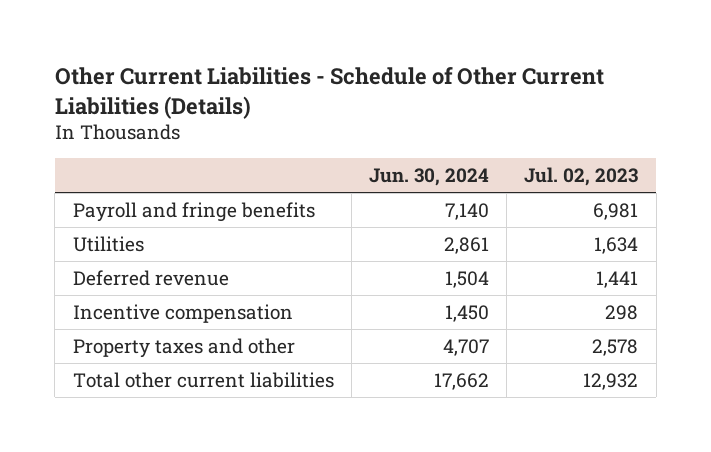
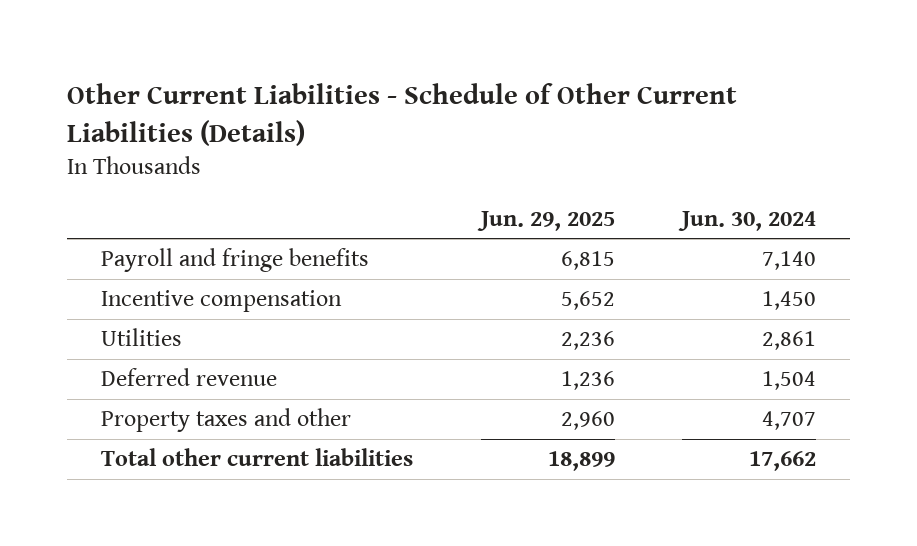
- | Jun. 30, 2024 | Jul. 02, 2023
+ | Jun. 29, 2025 | Jun. 30, 2024
moved up: Incentive compensation | 5,652 | 1,450

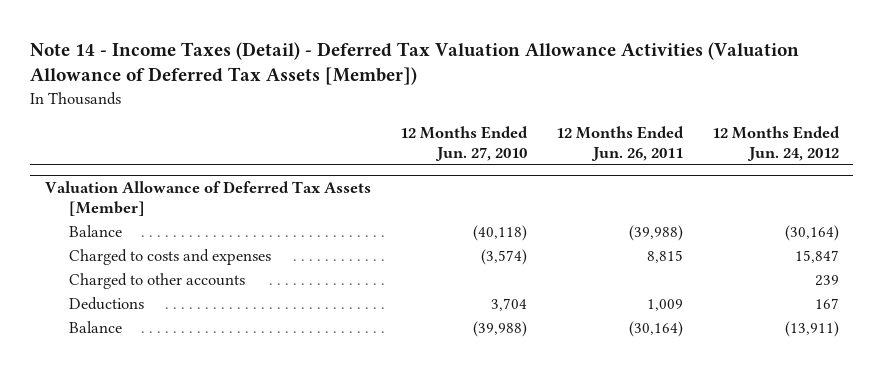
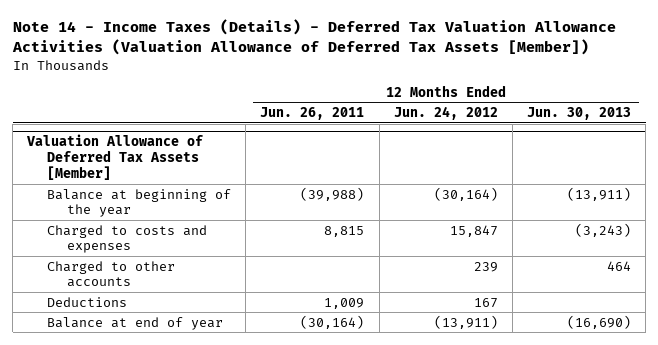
- Note 14 - Income Taxes (Detail) - Deferred Tax Valuation Allowance Activities (Valuation Allowance of Deferred Tax Assets [Member])
+ Note 14 - Income Taxes (Details) - Deferred Tax Valuation Allowance Activities (Valuation Allowance of Deferred Tax Assets [Member])
- | 12 Months Ended Jun. 27, 2010 | 12 Months Ended Jun. 26, 2011 | 12 Months Ended Jun. 24, 2012
+ | 12 Months Ended Jun. 26, 2011 | 12 Months Ended Jun. 24, 2012 | 12 Months Ended Jun. 30, 2013
@ Valuation Allowance of Deferred Tax Assets [Member]
- Balance | (40,118) | (39,988) | (30,164)
+ Balance at beginning of the year | (39,988) | (30,164) | (13,911)
- Balance | (39,988) | (30,164) | (13,911)
+ Balance at end of year | (30,164) | (13,911) | (16,690)

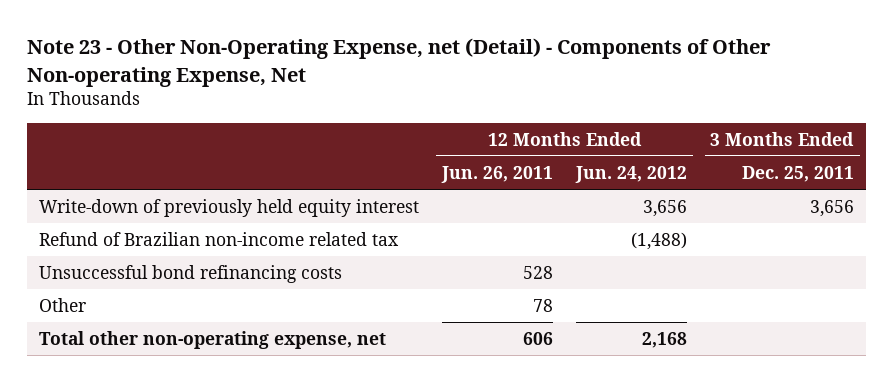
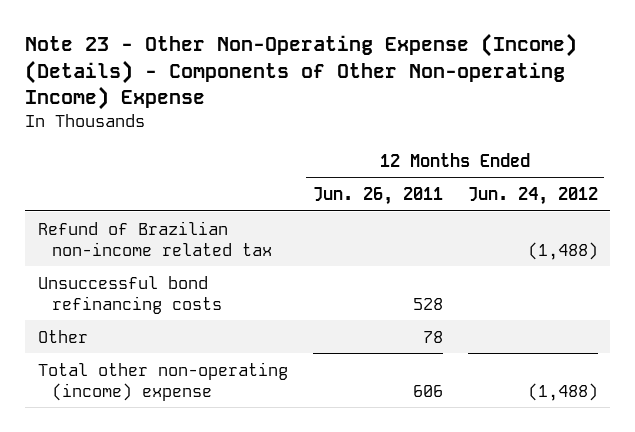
- Note 23 - Other Non-Operating Expense, net (Detail) - Components of Other Non-operating Expense, Net
+ Note 23 - Other Non-Operating Expense (Income) (Details) - Components of Other Non-operating Income) Expense
- | 12 Months Ended Jun. 26, 2011 | 12 Months Ended Jun. 24, 2012 | 3 Months Ended Dec. 25, 2011
+ | 12 Months Ended Jun. 26, 2011 | 12 Months Ended Jun. 24, 2012
- Write-down of previously held equity interest | | 3,656 | 3,656
- Total other non-operating expense, net | 606 | 2,168 |
+ Total other non-operating (income) expense | 606 | (1,488)

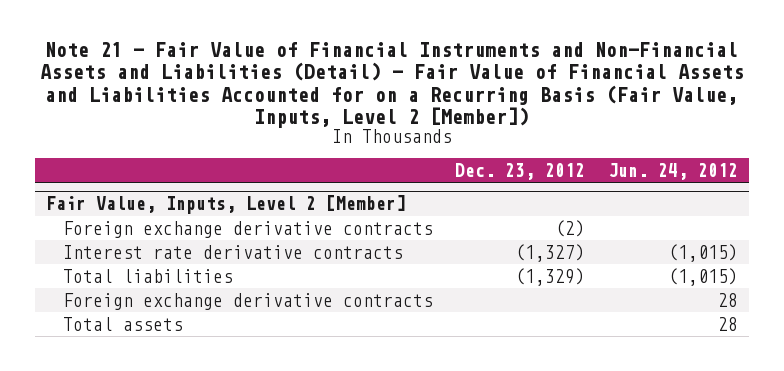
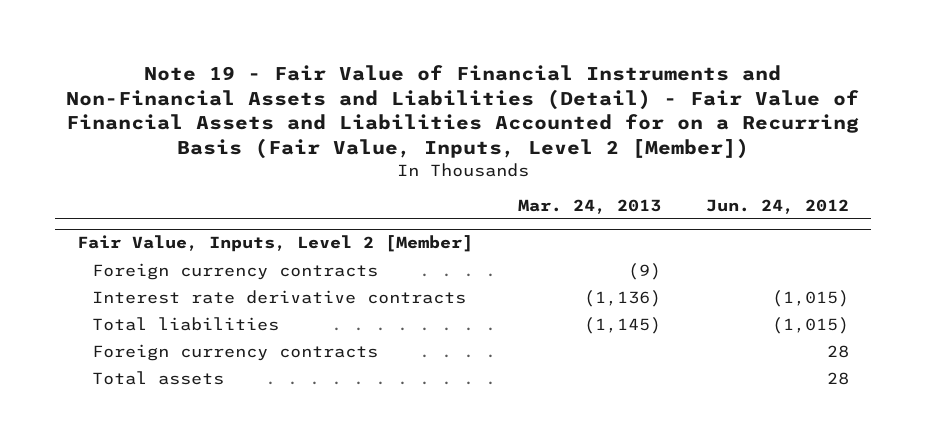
- Note 21 - Fair Value of Financial Instruments and Non-Financial Assets and Liabilities (Detail) - Fair Value of Financial Assets and Liabilities Accounted for on a Recurring Basis (Fair Value, Inputs, Level 2 [Member])
+ Note 19 - Fair Value of Financial Instruments and Non-Financial Assets and Liabilities (Detail) - Fair Value of Financial Assets and Liabilities Accounted for on a Recurring Basis (Fair Value, Inputs, Level 2 [Member])
- | Dec. 23, 2012 | Jun. 24, 2012
+ | Mar. 24, 2013 | Jun. 24, 2012
@ Fair Value, Inputs, Level 2 [Member]
- Foreign exchange derivative contracts | (2) |
+ Foreign currency contracts | (9) |
- Foreign exchange derivative contracts | | 28
+ Foreign currency contracts | | 28

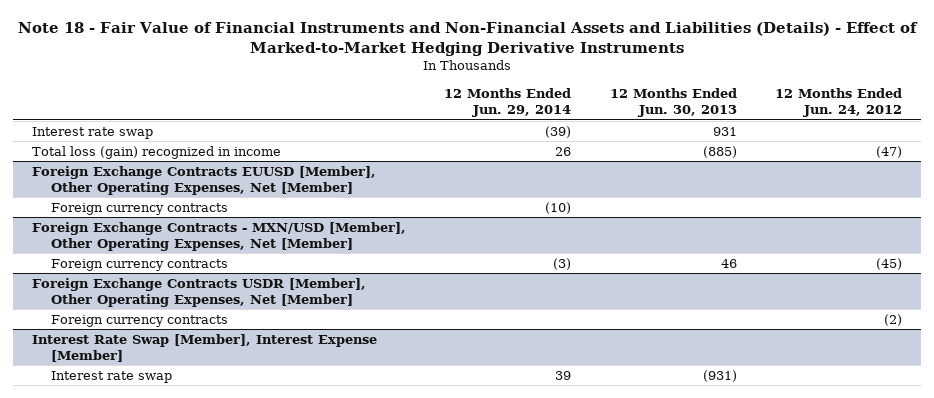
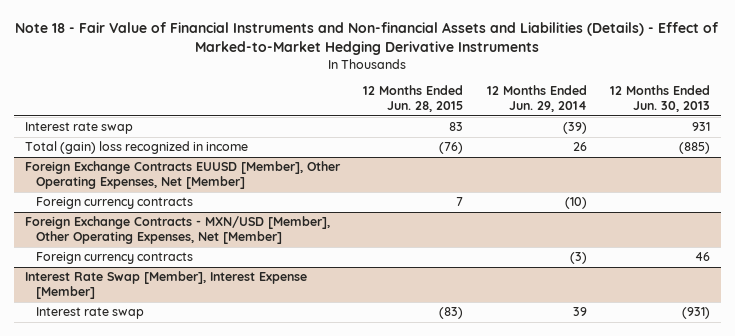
- Note 18 - Fair Value of Financial Instruments and Non-Financial Assets and Liabilities (Details) - Effect of Marked-to-Market Hedging Derivative Instruments
+ Note 18 - Fair Value of Financial Instruments and Non-financial Assets and Liabilities (Details) - Effect of Marked-to-Market Hedging Derivative Instruments
- | 12 Months Ended Jun. 29, 2014 | 12 Months Ended Jun. 30, 2013 | 12 Months Ended Jun. 24, 2012
+ | 12 Months Ended Jun. 28, 2015 | 12 Months Ended Jun. 29, 2014 | 12 Months Ended Jun. 30, 2013
- Total loss (gain) recognized in income | 26 | (885) | (47)
+ Total (gain) loss recognized in income | (76) | 26 | (885)
- Foreign Exchange Contracts USDR [Member], Other Operating Expenses, Net [Member]
- Foreign currency contracts | | | (2)

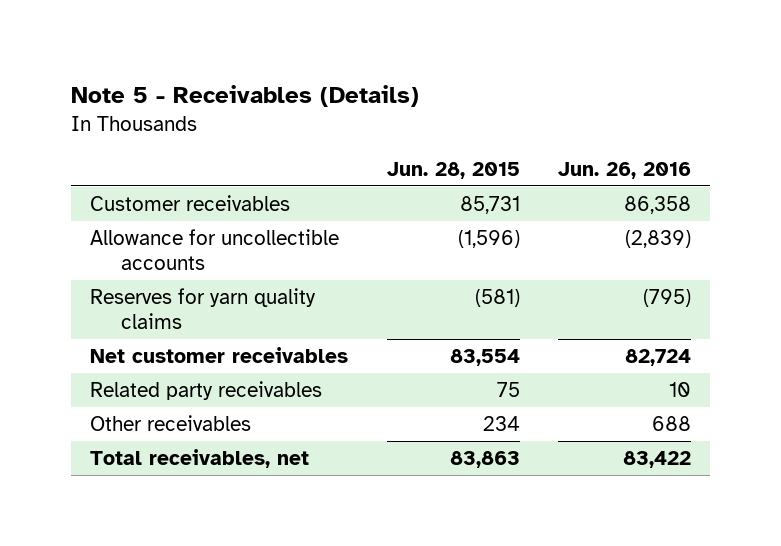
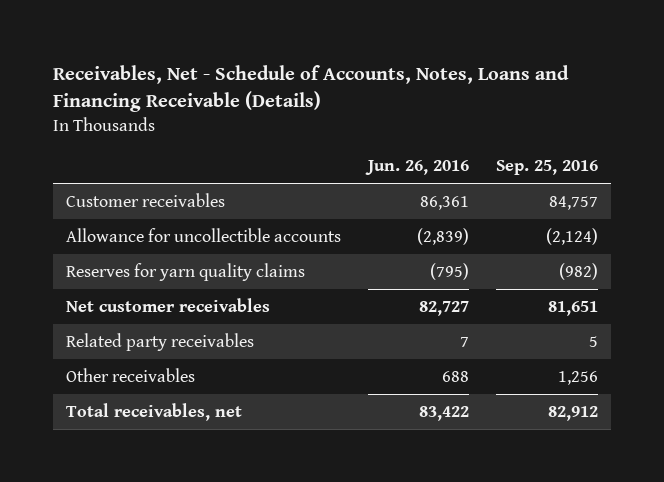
- Note 5 - Receivables (Details)
+ Receivables, Net - Schedule of Accounts, Notes, Loans and Financing Receivable (Details)
- | Jun. 28, 2015 | Jun. 26, 2016
+ | Jun. 26, 2016 | Sep. 25, 2016
- Customer receivables | 85,731 | 86,358
+ Customer receivables | 86,361 | 84,757
- Net customer receivables | 83,554 | 82,724
- Related party receivables | 75 | 10
+ Net customer receivables | 82,727 | 81,651
+ Related party receivables | 7 | 5

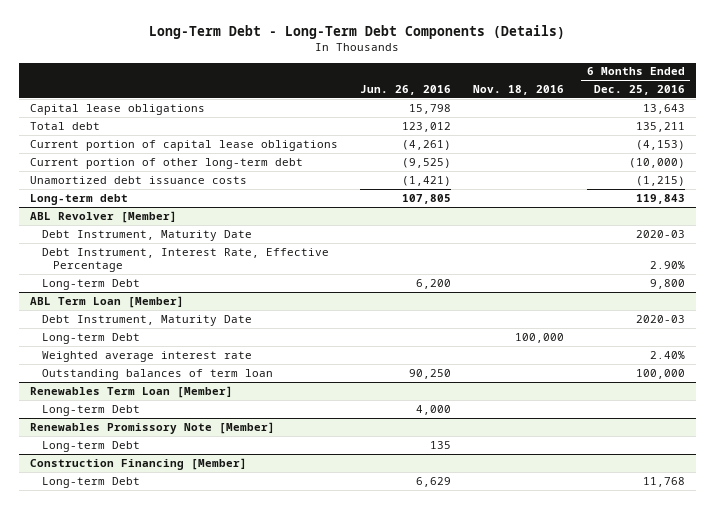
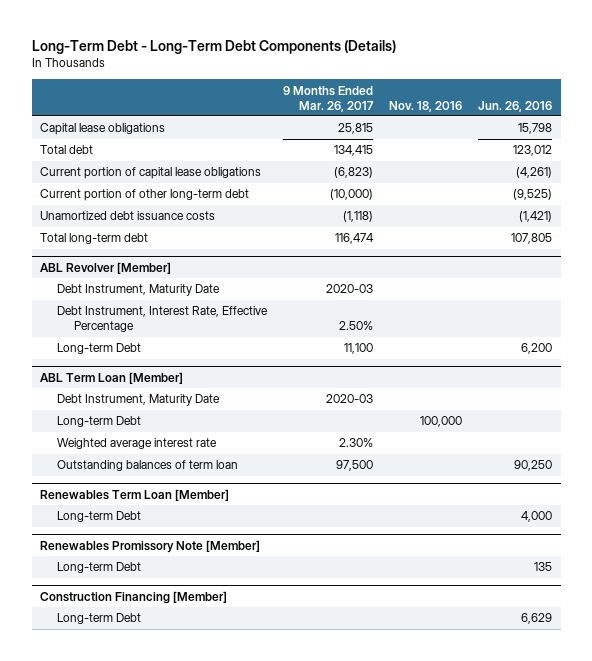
- | Jun. 26, 2016 | Nov. 18, 2016 | 6 Months Ended Dec. 25, 2016
+ | 9 Months Ended Mar. 26, 2017 | Nov. 18, 2016 | Jun. 26, 2016
- Long-term debt | 107,805 | | 119,843
+ Total long-term debt | 116,474 | | 107,805

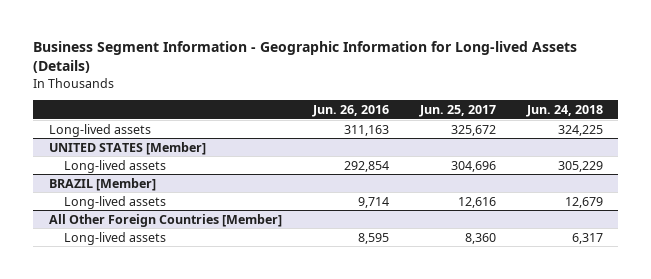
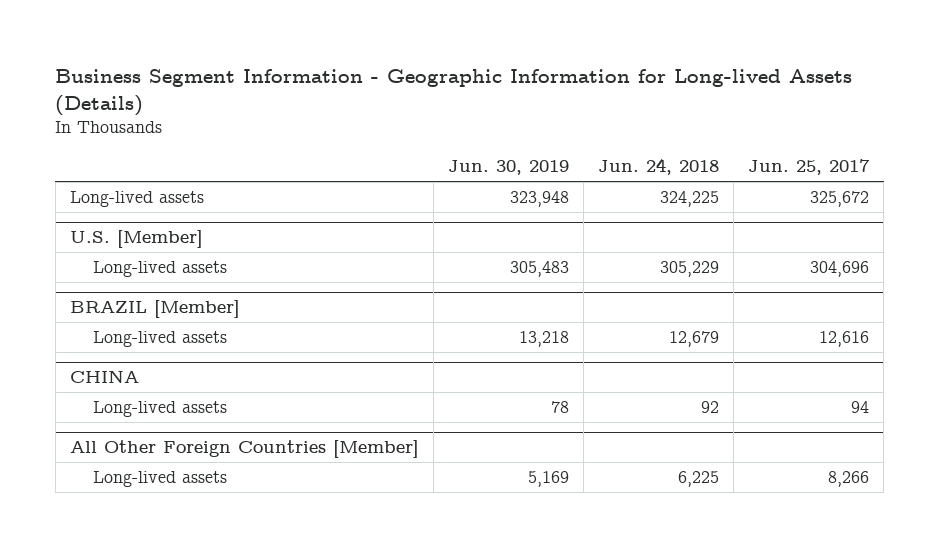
- | Jun. 26, 2016 | Jun. 25, 2017 | Jun. 24, 2018
+ | Jun. 30, 2019 | Jun. 24, 2018 | Jun. 25, 2017
- UNITED STATES [Member]
+ U.S. [Member]
+ CHINA
+ Long-lived assets | 78 | 92 | 94
@ All Other Foreign Countries [Member]
- Long-lived assets | 8,595 | 8,360 | 6,317
+ Long-lived assets | 5,169 | 6,225 | 8,266

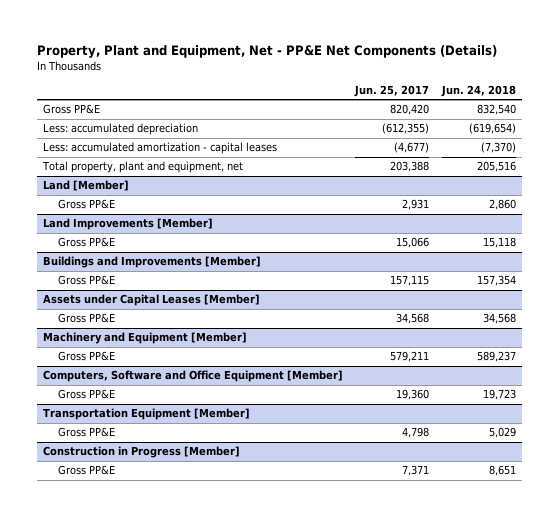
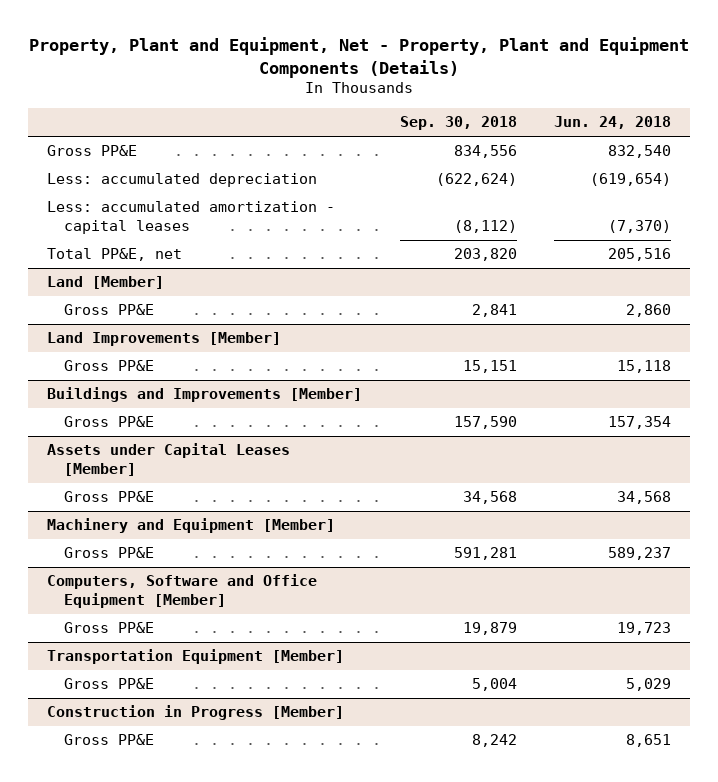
- Property, Plant and Equipment, Net - PP&E Net Components (Details)
+ Property, Plant and Equipment, Net - Property, Plant and Equipment Components (Details)
- | Jun. 25, 2017 | Jun. 24, 2018
+ | Sep. 30, 2018 | Jun. 24, 2018
- Total property, plant and equipment, net | 203,388 | 205,516
+ Total PP&E, net | 203,820 | 205,516

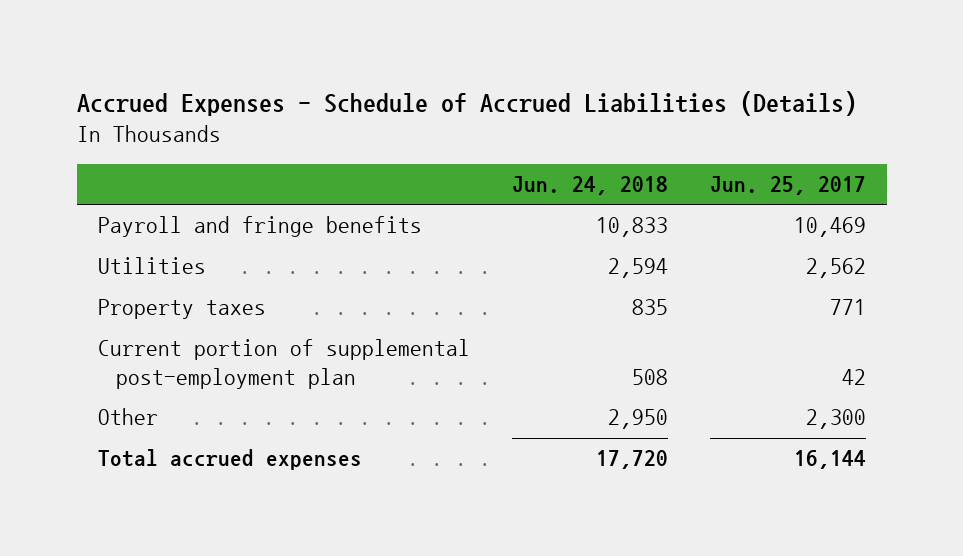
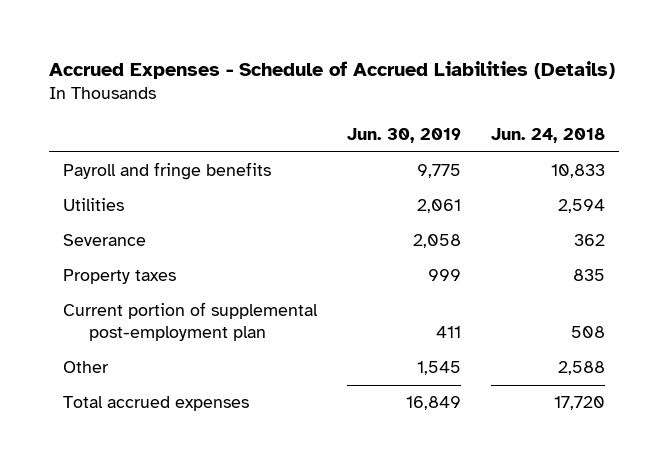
- | Jun. 24, 2018 | Jun. 25, 2017
+ | Jun. 30, 2019 | Jun. 24, 2018
+ Severance | 2,058 | 362
- Other | 2,950 | 2,300
+ Other | 1,545 | 2,588

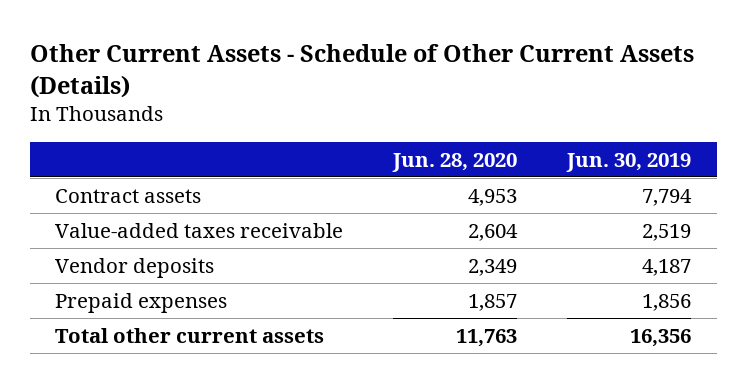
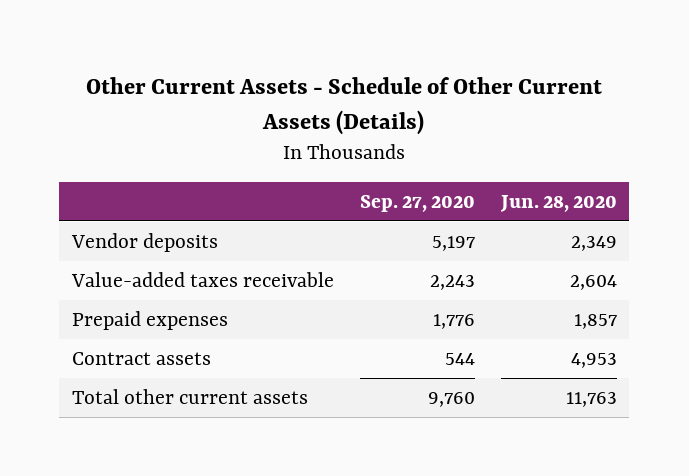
- | Jun. 28, 2020 | Jun. 30, 2019
+ | Sep. 27, 2020 | Jun. 28, 2020
moved down: Value-added taxes receivable | 2,243 | 2,604
moved down: Contract assets | 544 | 4,953

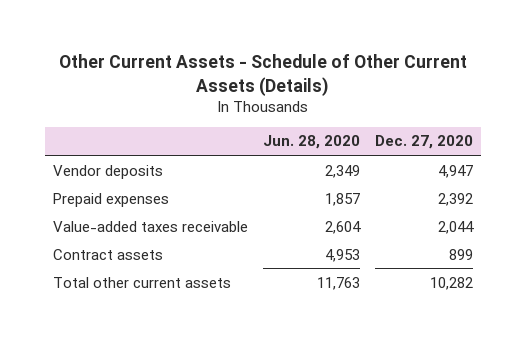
- | Sep. 27, 2020 | Jun. 28, 2020
+ | Jun. 28, 2020 | Dec. 27, 2020
moved down: Value-added taxes receivable | 2,604 | 2,044

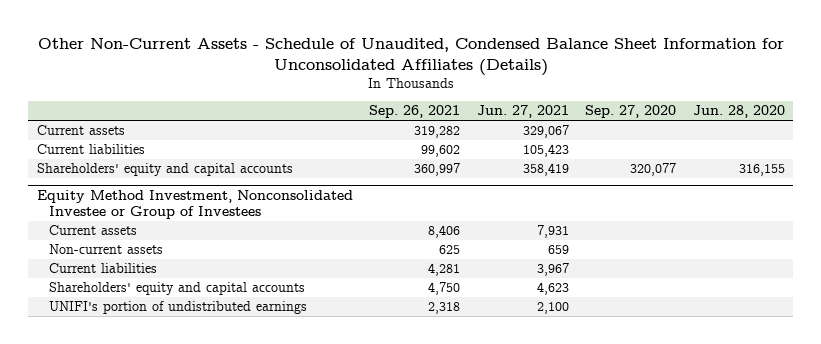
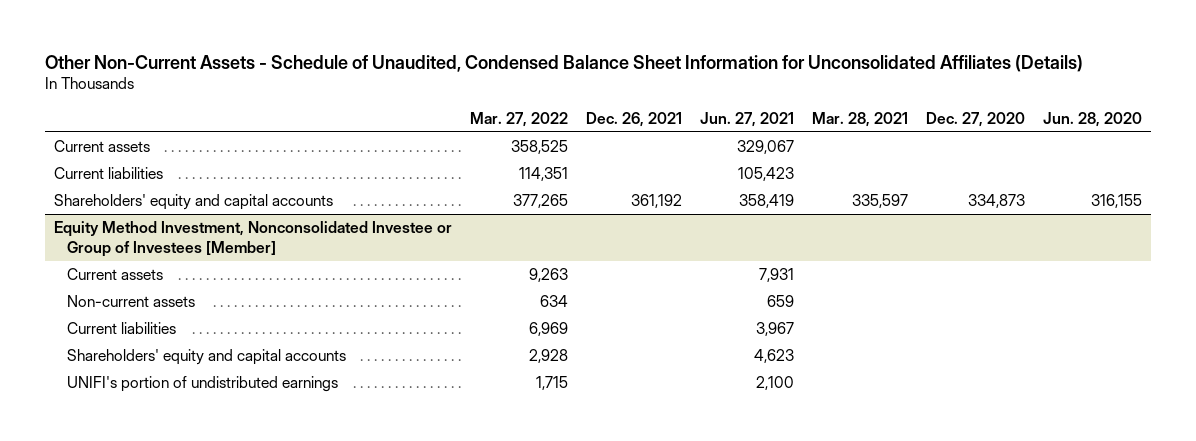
- | Sep. 26, 2021 | Jun. 27, 2021 | Sep. 27, 2020 | Jun. 28, 2020
+ | Mar. 27, 2022 | Dec. 26, 2021 | Jun. 27, 2021 | Mar. 28, 2021 | Dec. 27, 2020 | Jun. 28, 2020
- Equity Method Investment, Nonconsolidated Investee or Group of Investees
+ Equity Method Investment, Nonconsolidated Investee or Group of Investees [Member]

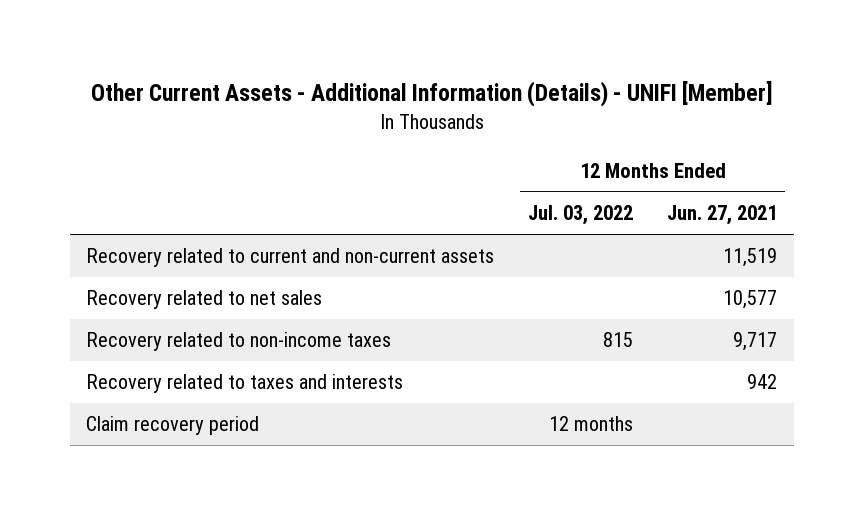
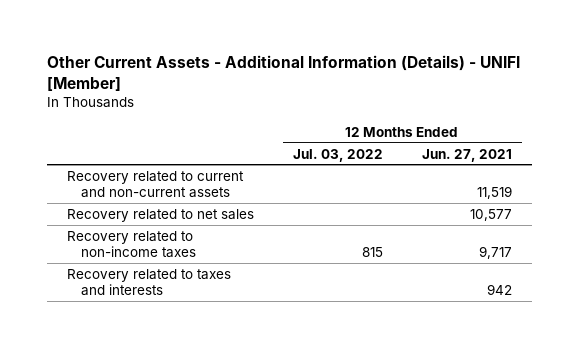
- Claim recovery period | 12 months |

